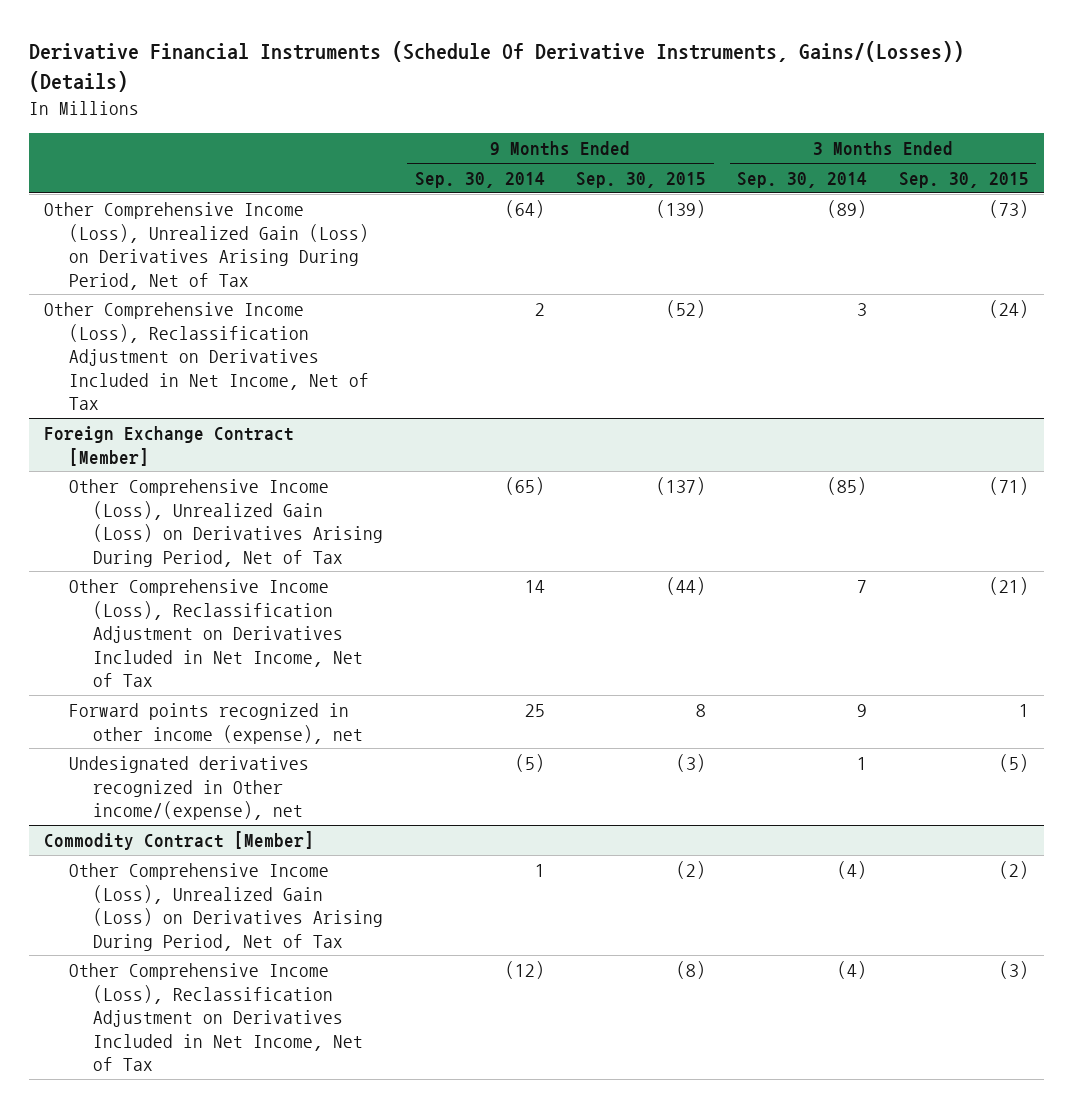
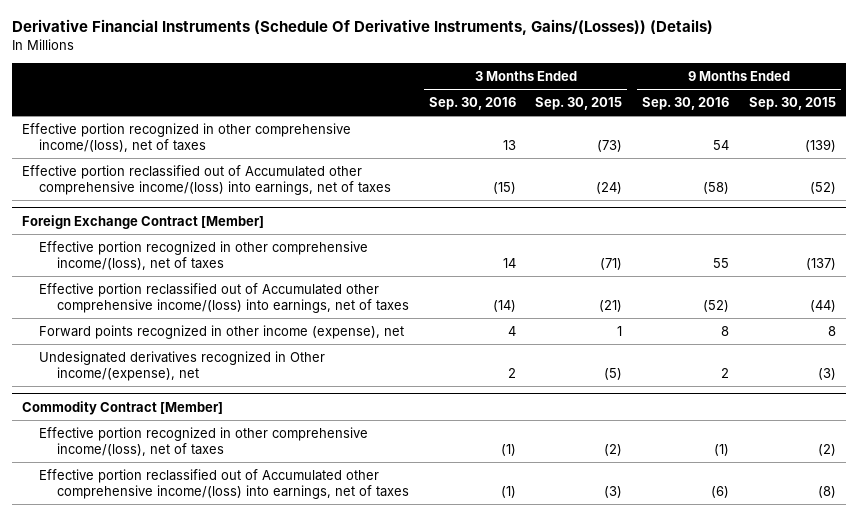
- | 9 Months Ended Sep. 30, 2014 | 9 Months Ended Sep. 30, 2015 | 3 Months Ended Sep. 30, 2014 | 3 Months Ended Sep. 30, 2015
+ | 3 Months Ended Sep. 30, 2016 | 3 Months Ended Sep. 30, 2015 | 9 Months Ended Sep. 30, 2016 | 9 Months Ended Sep. 30, 2015
- Other Comprehensive Income (Loss), Unrealized Gain (Loss) on Derivatives Arising During Period, Net of Tax | (64) | (139) | (89) | (73)
- Other Comprehensive Income (Loss), Reclassification Adjustment on Derivatives Included in Net Income, Net of Tax | 2 | (52) | 3 | (24)
+ Effective portion recognized in other comprehensive income/(loss), net of taxes | 13 | (73) | 54 | (139)
+ Effective portion reclassified out of Accumulated other comprehensive income/(loss) into earnings, net of taxes | (15) | (24) | (58) | (52)
@ Foreign Exchange Contract [Member]
- Other Comprehensive Income (Loss), Unrealized Gain (Loss) on Derivatives Arising During Period, Net of Tax | (65) | (137) | (85) | (71)
- Other Comprehensive Income (Loss), Reclassification Adjustment on Derivatives Included in Net Income, Net of Tax | 14 | (44) | 7 | (21)
+ Effective portion recognized in other comprehensive income/(loss), net of taxes | 14 | (71) | 55 | (137)
+ Effective portion reclassified out of Accumulated other comprehensive income/(loss) into earnings, net of taxes | (14) | (21) | (52) | (44)
@ Commodity Contract [Member]
- Other Comprehensive Income (Loss), Unrealized Gain (Loss) on Derivatives Arising During Period, Net of Tax | 1 | (2) | (4) | (2)
- Other Comprehensive Income (Loss), Reclassification Adjustment on Derivatives Included in Net Income, Net of Tax | (12) | (8) | (4) | (3)
+ Effective portion recognized in other comprehensive income/(loss), net of taxes | (1) | (2) | (1) | (2)
+ Effective portion reclassified out of Accumulated other comprehensive income/(loss) into earnings, net of taxes | (1) | (3) | (6) | (8)

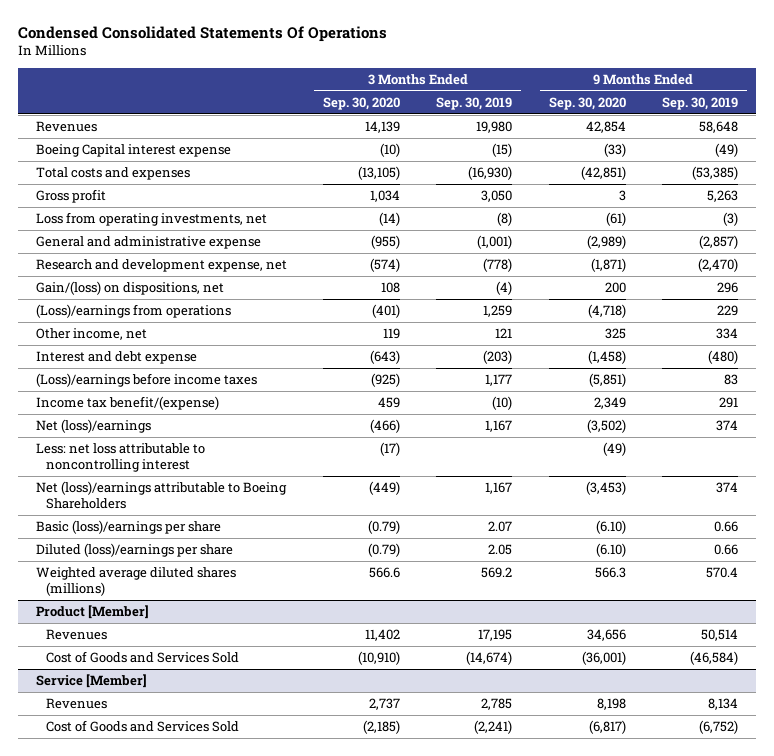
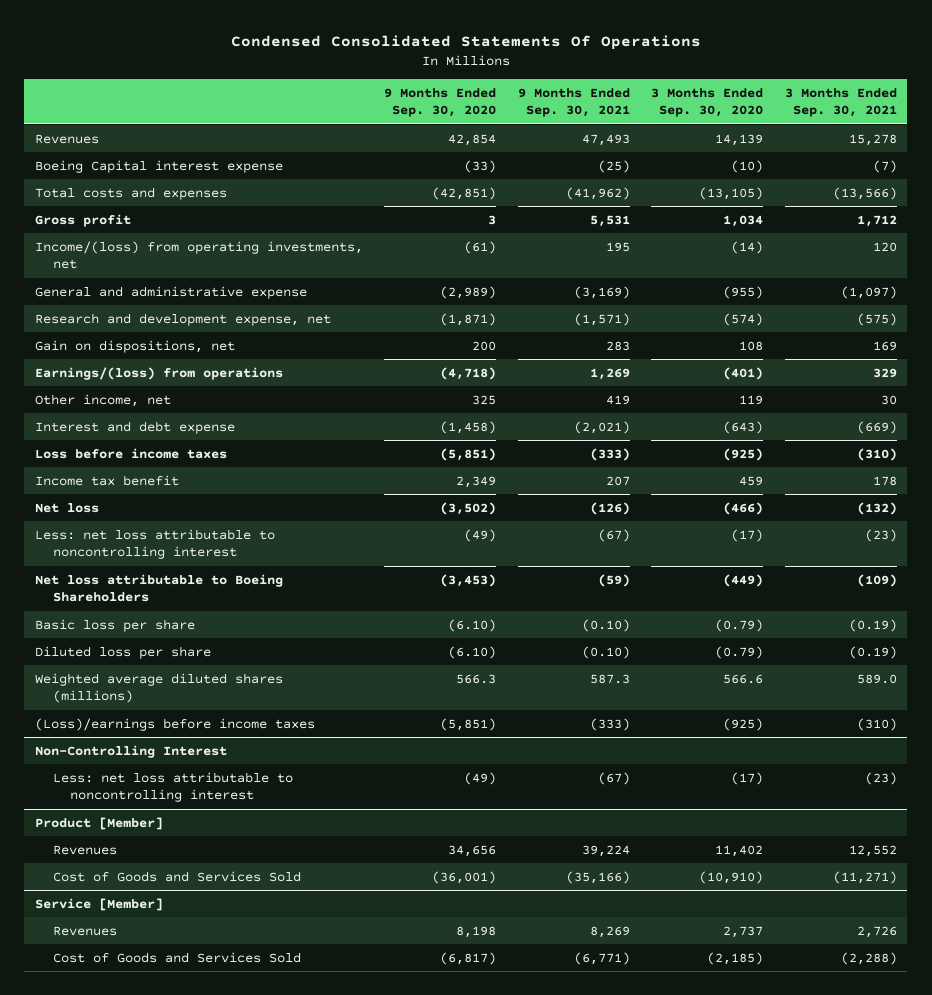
- | 3 Months Ended Sep. 30, 2020 | 3 Months Ended Sep. 30, 2019 | 9 Months Ended Sep. 30, 2020 | 9 Months Ended Sep. 30, 2019
+ | 9 Months Ended Sep. 30, 2020 | 9 Months Ended Sep. 30, 2021 | 3 Months Ended Sep. 30, 2020 | 3 Months Ended Sep. 30, 2021
- Loss from operating investments, net | (14) | (8) | (61) | (3)
+ Income/(loss) from operating investments, net | (61) | 195 | (14) | 120
- Gain/(loss) on dispositions, net | 108 | (4) | 200 | 296
- (Loss)/earnings from operations | (401) | 1,259 | (4,718) | 229
+ Gain on dispositions, net | 200 | 283 | 108 | 169
+ Earnings/(loss) from operations | (4,718) | 1,269 | (401) | 329
- Income tax benefit/(expense) | 459 | (10) | 2,349 | 291
- Net (loss)/earnings | (466) | 1,167 | (3,502) | 374
+ Loss before income taxes | (5,851) | (333) | (925) | (310)
+ Income tax benefit | 2,349 | 207 | 459 | 178
+ Net loss | (3,502) | (126) | (466) | (132)
- Net (loss)/earnings attributable to Boeing Shareholders | (449) | 1,167 | (3,453) | 374
- Basic (loss)/earnings per share | (0.79) | 2.07 | (6.10) | 0.66
- Diluted (loss)/earnings per share | (0.79) | 2.05 | (6.10) | 0.66
+ Net loss attributable to Boeing Shareholders | (3,453) | (59) | (449) | (109)
+ Basic loss per share | (6.10) | (0.10) | (0.79) | (0.19)
+ Diluted loss per share | (6.10) | (0.10) | (0.79) | (0.19)
moved down: (Loss)/earnings before income taxes | (5,851) | (333) | (925) | (310)
+ Non-Controlling Interest
+ Less: net loss attributable to noncontrolling interest | (49) | (67) | (17) | (23)

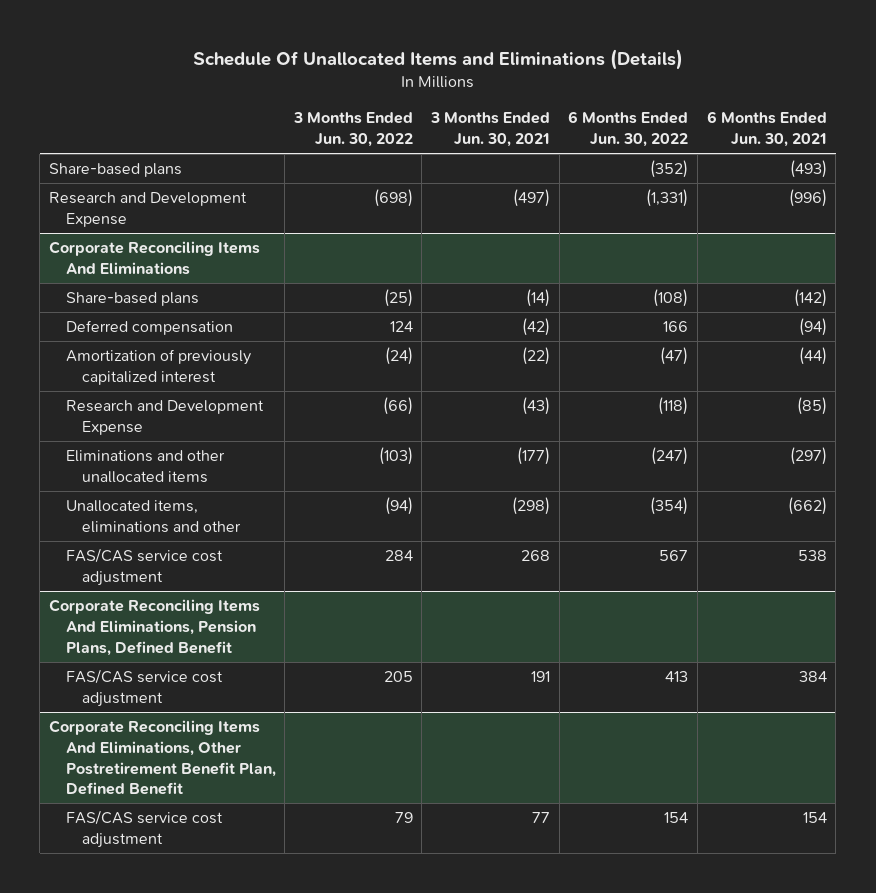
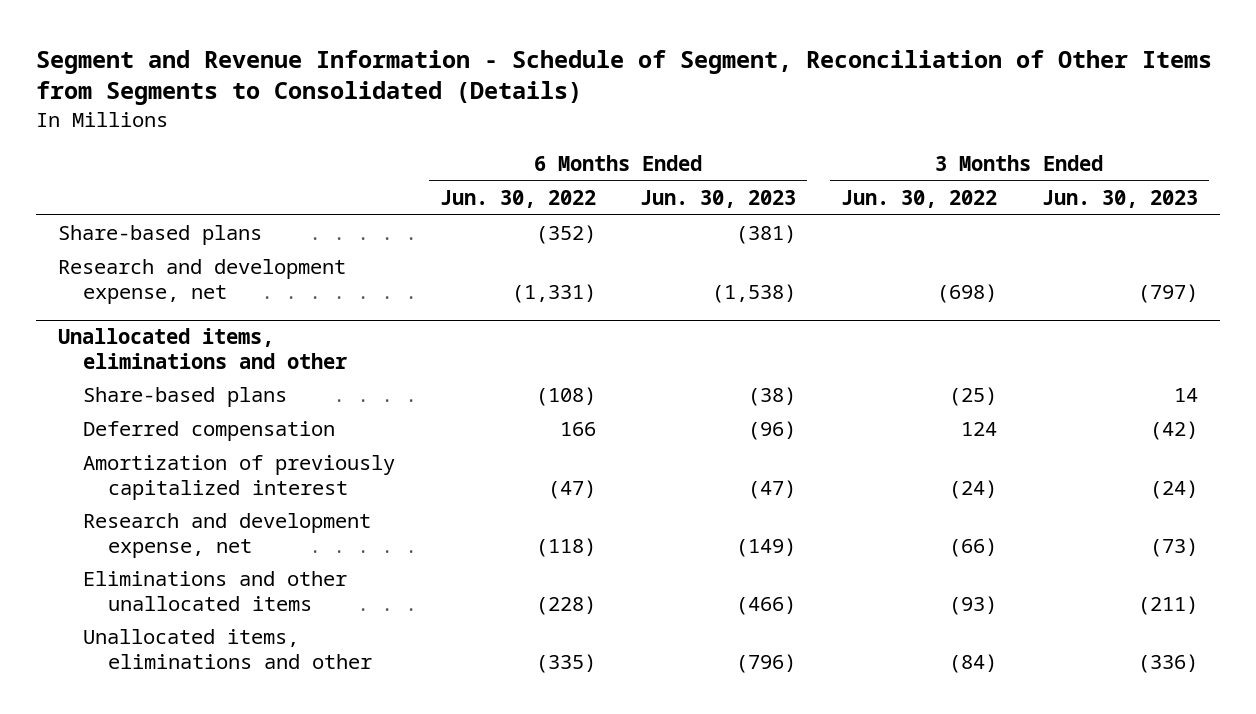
- Schedule Of Unallocated Items and Eliminations (Details)
+ Segment and Revenue Information - Schedule of Segment, Reconciliation of Other Items from Segments to Consolidated (Details)
- | 3 Months Ended Jun. 30, 2022 | 3 Months Ended Jun. 30, 2021 | 6 Months Ended Jun. 30, 2022 | 6 Months Ended Jun. 30, 2021
+ | 6 Months Ended Jun. 30, 2022 | 6 Months Ended Jun. 30, 2023 | 3 Months Ended Jun. 30, 2022 | 3 Months Ended Jun. 30, 2023
- Research and Development Expense | (698) | (497) | (1,331) | (996)
- Corporate Reconciling Items And Eliminations
+ Research and development expense, net | (1,331) | (1,538) | (698) | (797)
+ Unallocated items, eliminations and other
- Research and Development Expense | (66) | (43) | (118) | (85)
- Eliminations and other unallocated items | (103) | (177) | (247) | (297)
- Unallocated items, eliminations and other | (94) | (298) | (354) | (662)
- FAS/CAS service cost adjustment | 284 | 268 | 567 | 538
- Corporate Reconciling Items And Eliminations, Pension Plans, Defined Benefit
- FAS/CAS service cost adjustment | 205 | 191 | 413 | 384
- Corporate Reconciling Items And Eliminations, Other Postretirement Benefit Plan, Defined Benefit
- FAS/CAS service cost adjustment | 79 | 77 | 154 | 154
+ Research and development expense, net | (118) | (149) | (66) | (73)
+ Eliminations and other unallocated items | (228) | (466) | (93) | (211)
+ Unallocated items, eliminations and other | (335) | (796) | (84) | (336)

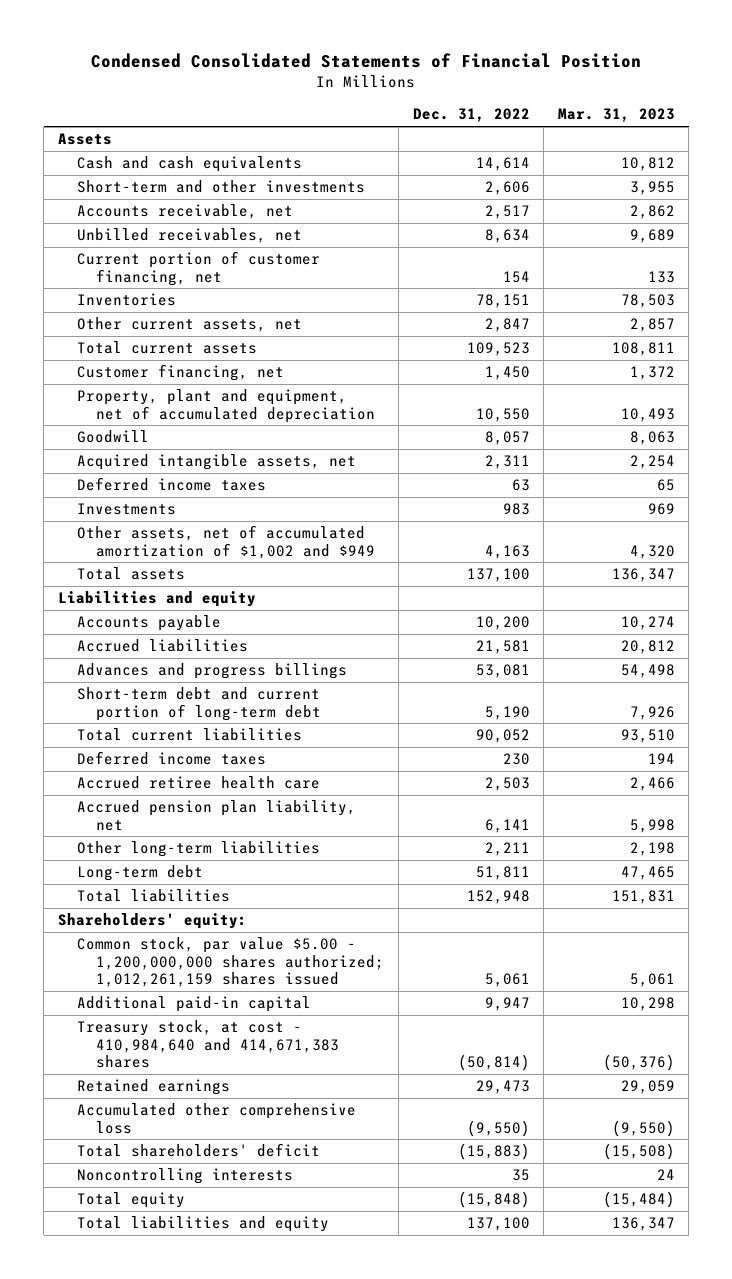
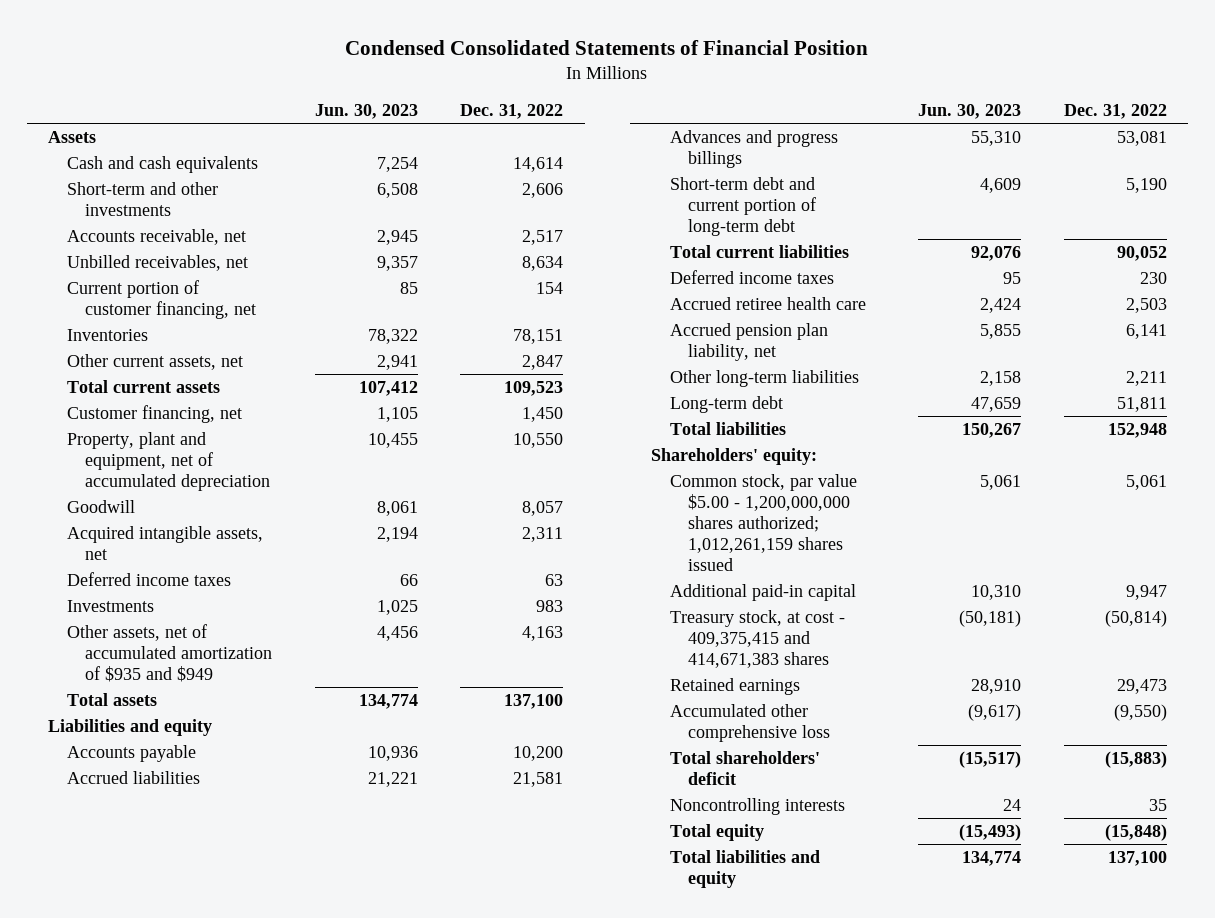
- | Dec. 31, 2022 | Mar. 31, 2023
+ | Jun. 30, 2023 | Dec. 31, 2022
- Other assets, net of accumulated amortization of $1,002 and $949 | 4,163 | 4,320
+ Other assets, net of accumulated amortization of $935 and $949 | 4,456 | 4,163
- Treasury stock, at cost - 410,984,640 and 414,671,383 shares | (50,814) | (50,376)
+ Treasury stock, at cost - 409,375,415 and 414,671,383 shares | (50,181) | (50,814)

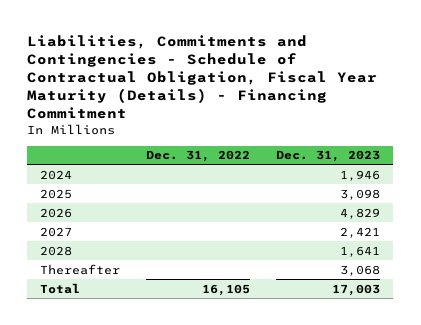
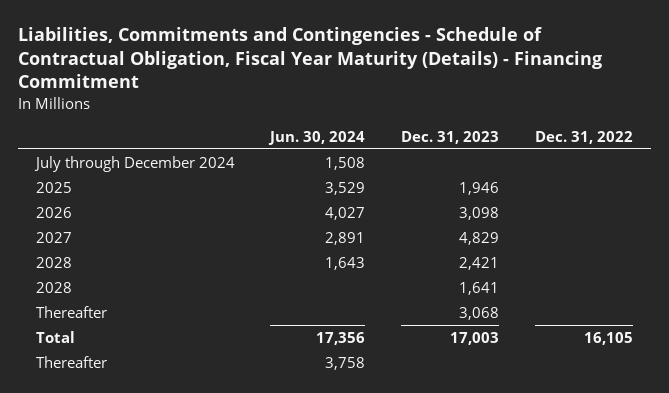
- | Dec. 31, 2022 | Dec. 31, 2023
+ | Jun. 30, 2024 | Dec. 31, 2023 | Dec. 31, 2022
- 2024 | | 1,946
- 2025 | | 3,098
- 2026 | | 4,829
- 2027 | | 2,421
+ July through December 2024 | 1,508 | |
+ 2025 | 3,529 | 1,946 |
+ 2026 | 4,027 | 3,098 |
+ 2027 | 2,891 | 4,829 |
+ 2028 | 1,643 | 2,421 |
+ Thereafter | 3,758 | |

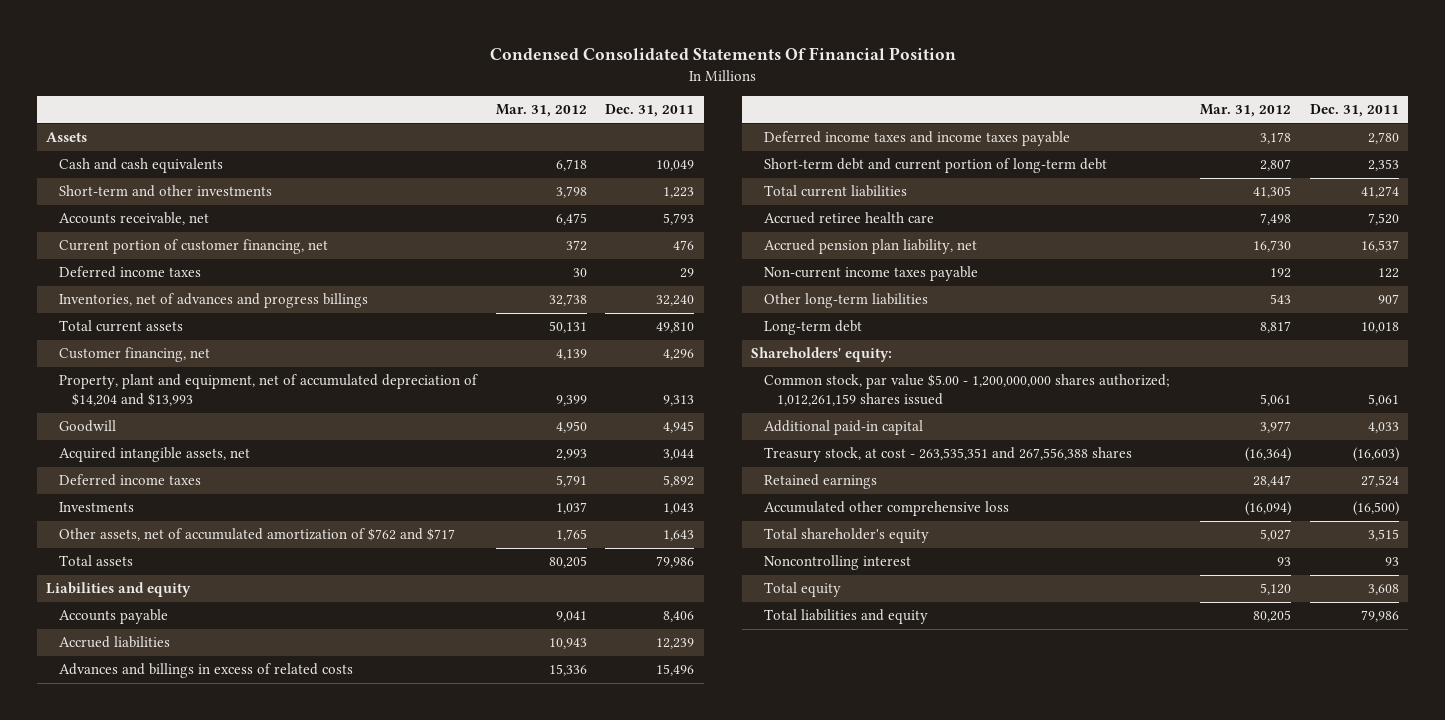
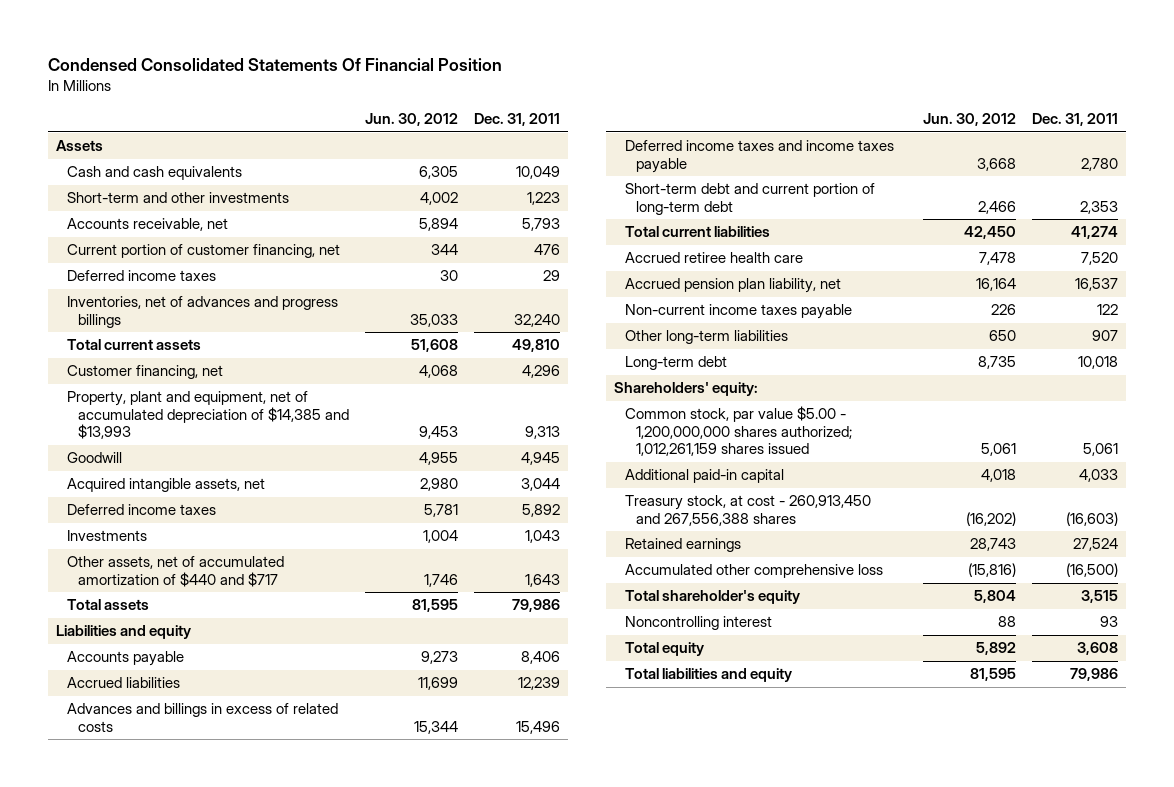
- | Mar. 31, 2012 | Dec. 31, 2011
+ | Jun. 30, 2012 | Dec. 31, 2011
- Property, plant and equipment, net of accumulated depreciation of $14,204 and $13,993 | 9,399 | 9,313
+ Property, plant and equipment, net of accumulated depreciation of $14,385 and $13,993 | 9,453 | 9,313
- Other assets, net of accumulated amortization of $762 and $717 | 1,765 | 1,643
+ Other assets, net of accumulated amortization of $440 and $717 | 1,746 | 1,643
- Treasury stock, at cost - 263,535,351 and 267,556,388 shares | (16,364) | (16,603)
+ Treasury stock, at cost - 260,913,450 and 267,556,388 shares | (16,202) | (16,603)

